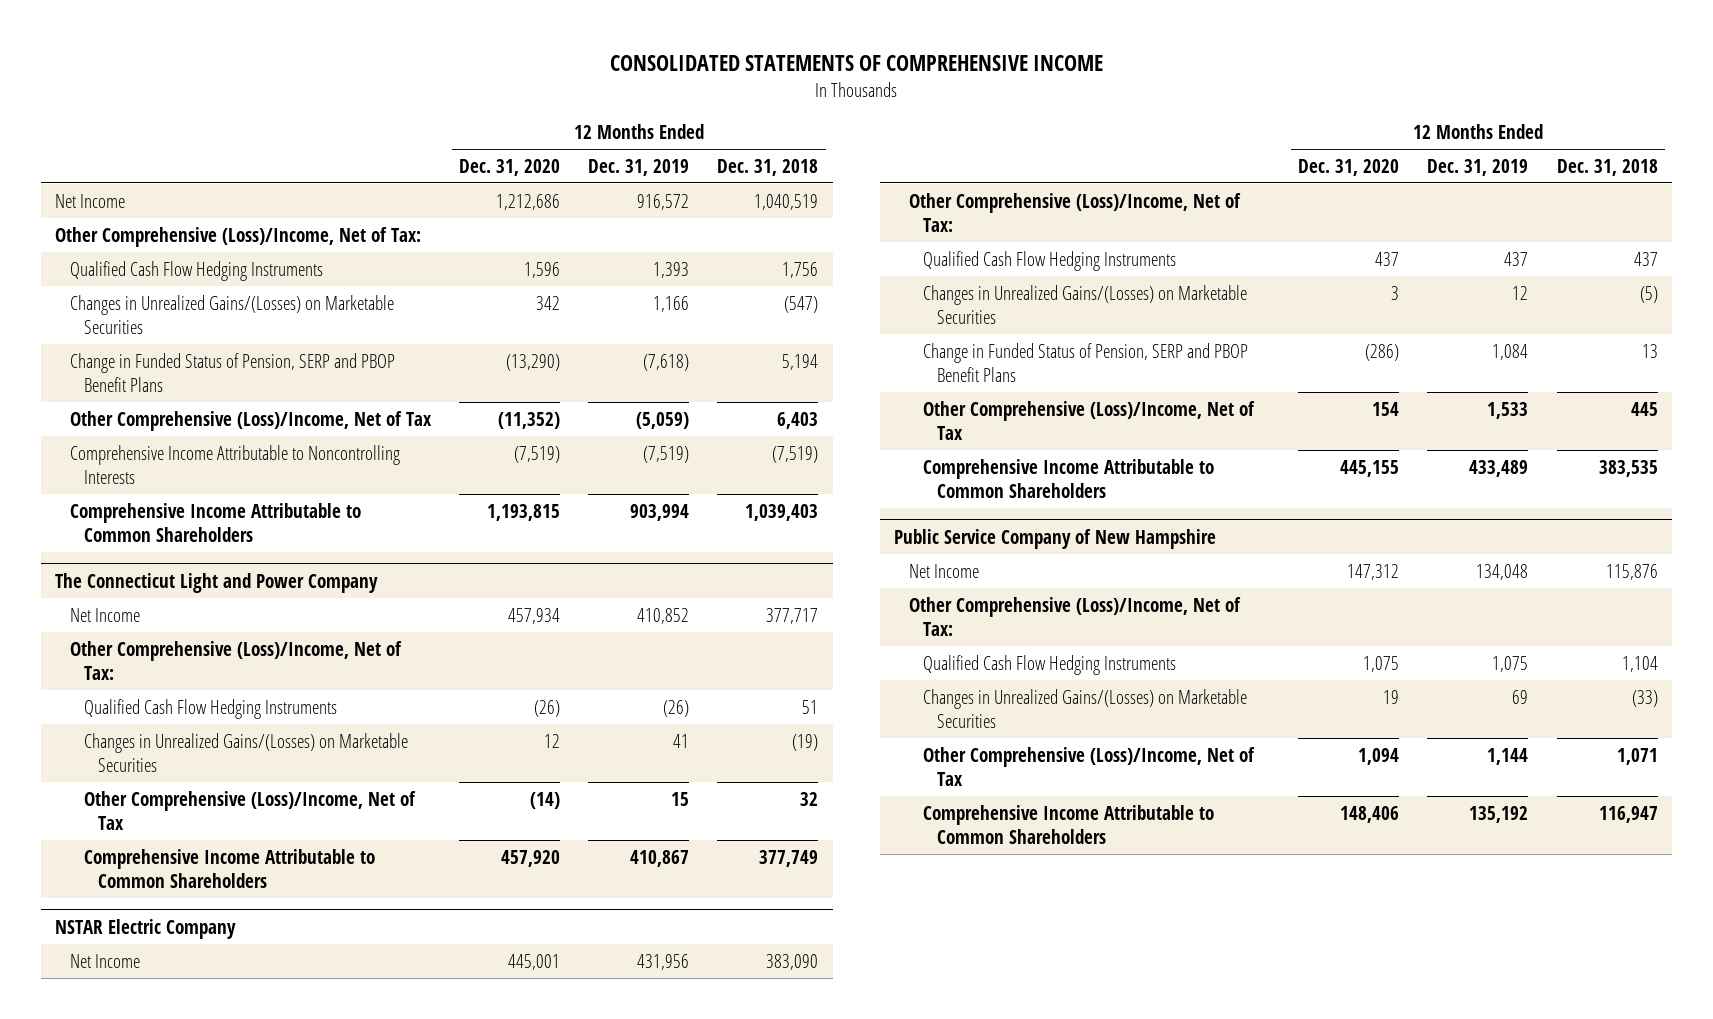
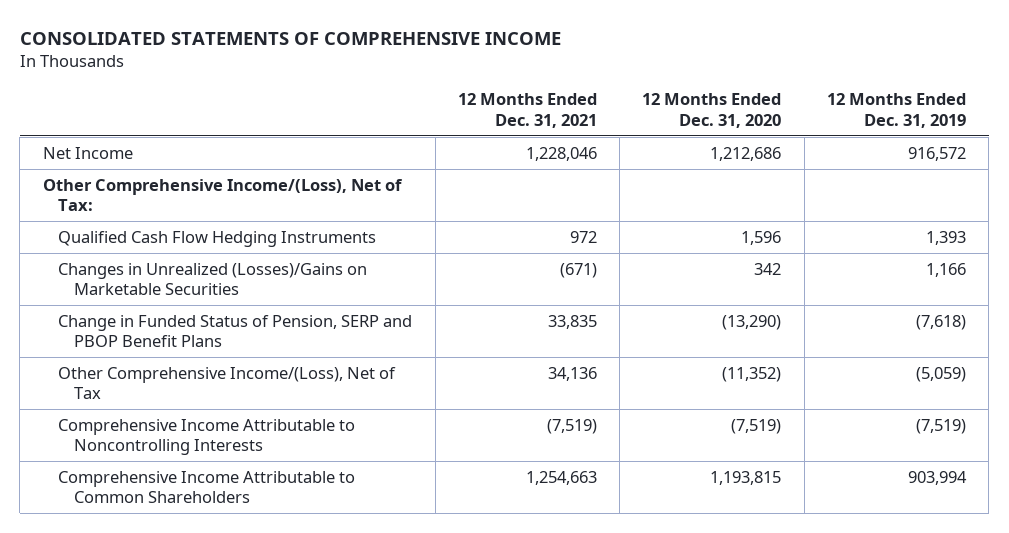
- | 12 Months Ended Dec. 31, 2020 | 12 Months Ended Dec. 31, 2019 | 12 Months Ended Dec. 31, 2018
+ | 12 Months Ended Dec. 31, 2021 | 12 Months Ended Dec. 31, 2020 | 12 Months Ended Dec. 31, 2019
- Other Comprehensive (Loss)/Income, Net of Tax:
+ Other Comprehensive Income/(Loss), Net of Tax:
- Changes in Unrealized Gains/(Losses) on Marketable Securities | 342 | 1,166 | (547)
+ Changes in Unrealized (Losses)/Gains on Marketable Securities | (671) | 342 | 1,166
- Other Comprehensive (Loss)/Income, Net of Tax | (11,352) | (5,059) | 6,403
+ Other Comprehensive Income/(Loss), Net of Tax | 34,136 | (11,352) | (5,059)
- The Connecticut Light and Power Company
- Net Income | 457,934 | 410,852 | 377,717
- Other Comprehensive (Loss)/Income, Net of Tax:
- Qualified Cash Flow Hedging Instruments | (26) | (26) | 51
- Changes in Unrealized Gains/(Losses) on Marketable Securities | 12 | 41 | (19)
- Other Comprehensive (Loss)/Income, Net of Tax | (14) | 15 | 32
- Comprehensive Income Attributable to Common Shareholders | 457,920 | 410,867 | 377,749
- NSTAR Electric Company
- Net Income | 445,001 | 431,956 | 383,090
- Other Comprehensive (Loss)/Income, Net of Tax:
- Qualified Cash Flow Hedging Instruments | 437 | 437 | 437
- Changes in Unrealized Gains/(Losses) on Marketable Securities | 3 | 12 | (5)
- Change in Funded Status of Pension, SERP and PBOP Benefit Plans | (286) | 1,084 | 13
- Other Comprehensive (Loss)/Income, Net of Tax | 154 | 1,533 | 445
- Comprehensive Income Attributable to Common Shareholders | 445,155 | 433,489 | 383,535
- Public Service Company of New Hampshire
- Net Income | 147,312 | 134,048 | 115,876
- Other Comprehensive (Loss)/Income, Net of Tax:
- Qualified Cash Flow Hedging Instruments | 1,075 | 1,075 | 1,104
- Changes in Unrealized Gains/(Losses) on Marketable Securities | 19 | 69 | (33)
- Other Comprehensive (Loss)/Income, Net of Tax | 1,094 | 1,144 | 1,071
- Comprehensive Income Attributable to Common Shareholders | 148,406 | 135,192 | 116,947

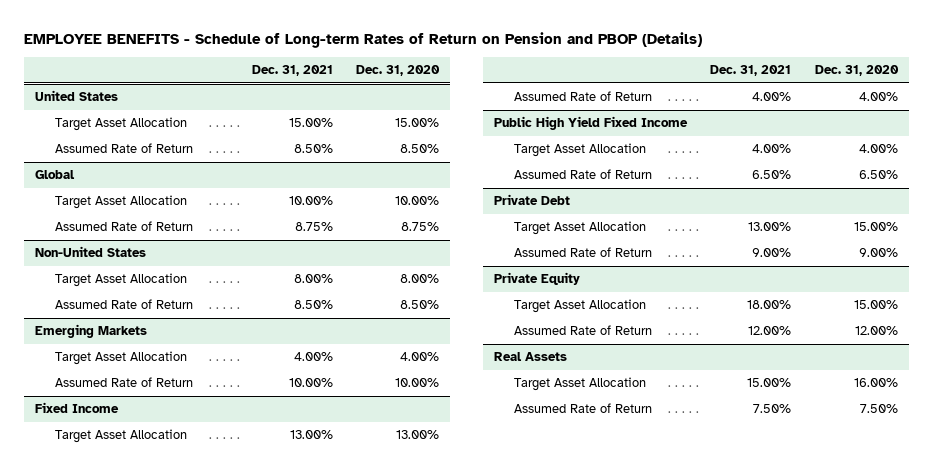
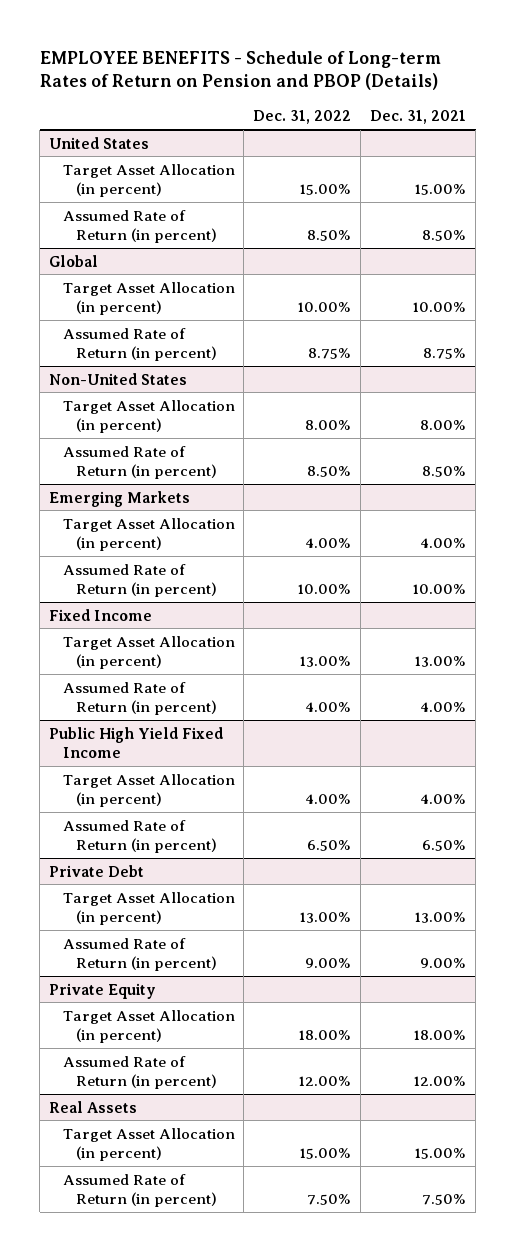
- | Dec. 31, 2021 | Dec. 31, 2020
+ | Dec. 31, 2022 | Dec. 31, 2021
@ United States
- Target Asset Allocation | 15.00% | 15.00%
- Assumed Rate of Return | 8.50% | 8.50%
+ Target Asset Allocation (in percent) | 15.00% | 15.00%
+ Assumed Rate of Return (in percent) | 8.50% | 8.50%
@ Global
- Target Asset Allocation | 10.00% | 10.00%
- Assumed Rate of Return | 8.75% | 8.75%
+ Target Asset Allocation (in percent) | 10.00% | 10.00%
+ Assumed Rate of Return (in percent) | 8.75% | 8.75%
@ Non-United States
- Target Asset Allocation | 8.00% | 8.00%
- Assumed Rate of Return | 8.50% | 8.50%
+ Target Asset Allocation (in percent) | 8.00% | 8.00%
+ Assumed Rate of Return (in percent) | 8.50% | 8.50%
@ Emerging Markets
- Target Asset Allocation | 4.00% | 4.00%
- Assumed Rate of Return | 10.00% | 10.00%
+ Target Asset Allocation (in percent) | 4.00% | 4.00%
+ Assumed Rate of Return (in percent) | 10.00% | 10.00%
@ Fixed Income
- Target Asset Allocation | 13.00% | 13.00%
- Assumed Rate of Return | 4.00% | 4.00%
+ Target Asset Allocation (in percent) | 13.00% | 13.00%
+ Assumed Rate of Return (in percent) | 4.00% | 4.00%
@ Public High Yield Fixed Income
- Target Asset Allocation | 4.00% | 4.00%
- Assumed Rate of Return | 6.50% | 6.50%
+ Target Asset Allocation (in percent) | 4.00% | 4.00%
+ Assumed Rate of Return (in percent) | 6.50% | 6.50%
@ Private Debt
- Target Asset Allocation | 13.00% | 15.00%
- Assumed Rate of Return | 9.00% | 9.00%
+ Target Asset Allocation (in percent) | 13.00% | 13.00%
+ Assumed Rate of Return (in percent) | 9.00% | 9.00%
@ Private Equity
- Target Asset Allocation | 18.00% | 15.00%
- Assumed Rate of Return | 12.00% | 12.00%
+ Target Asset Allocation (in percent) | 18.00% | 18.00%
+ Assumed Rate of Return (in percent) | 12.00% | 12.00%
@ Real Assets
- Target Asset Allocation | 15.00% | 16.00%
- Assumed Rate of Return | 7.50% | 7.50%
+ Target Asset Allocation (in percent) | 15.00% | 15.00%
+ Assumed Rate of Return (in percent) | 7.50% | 7.50%

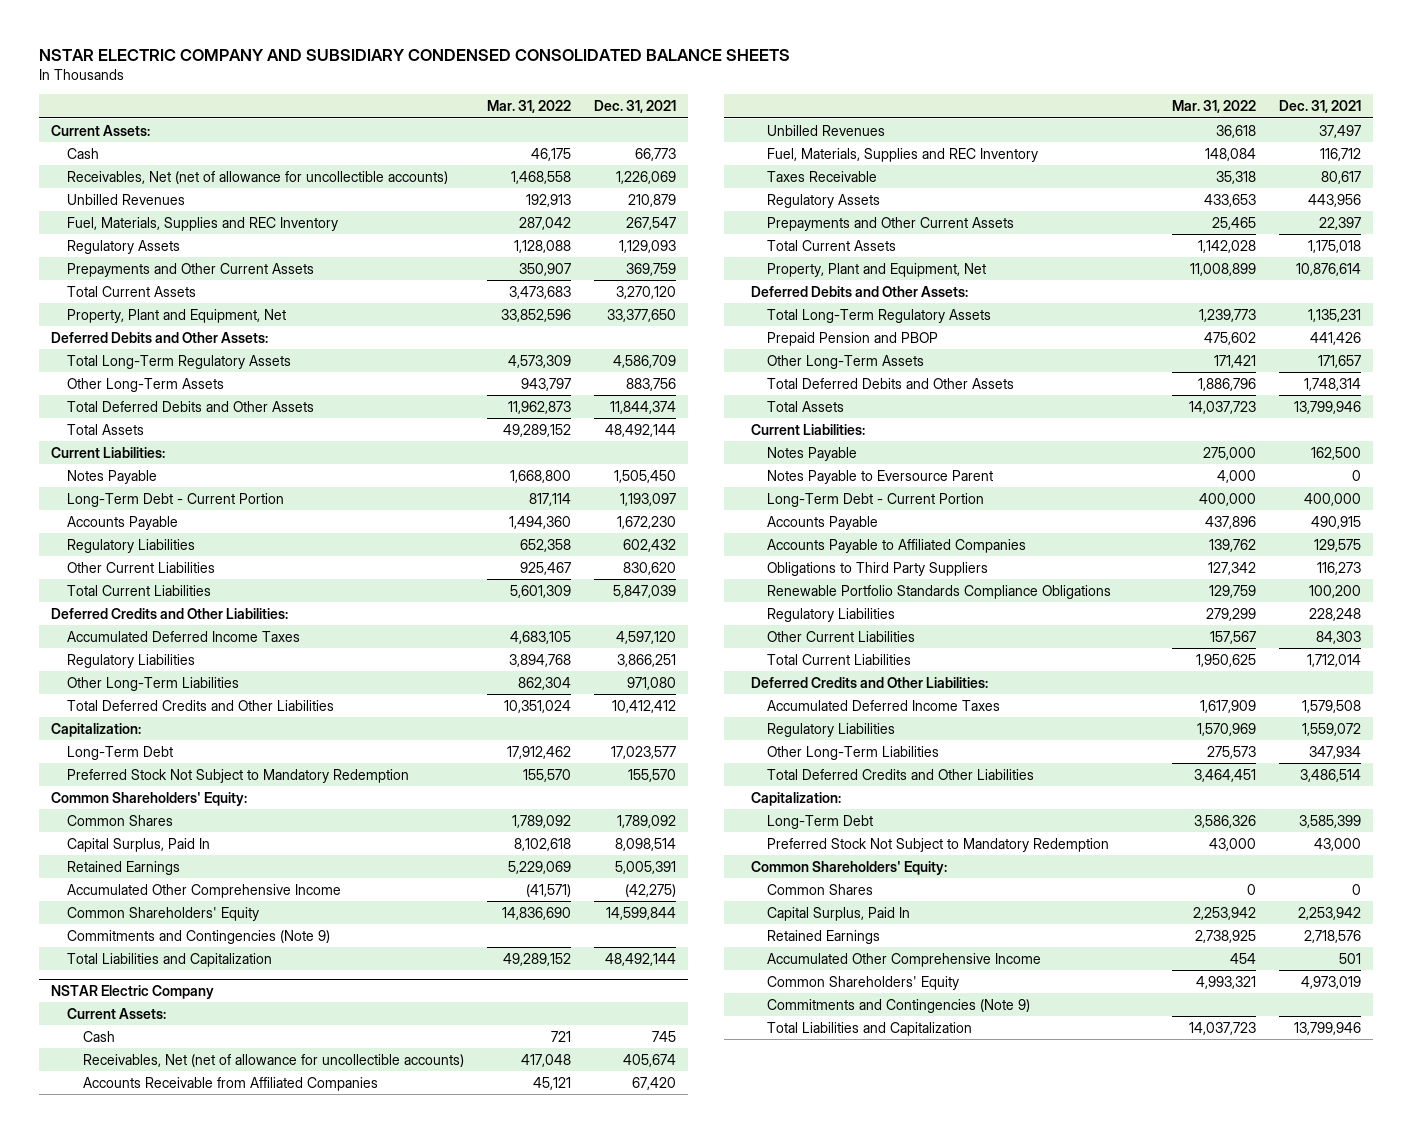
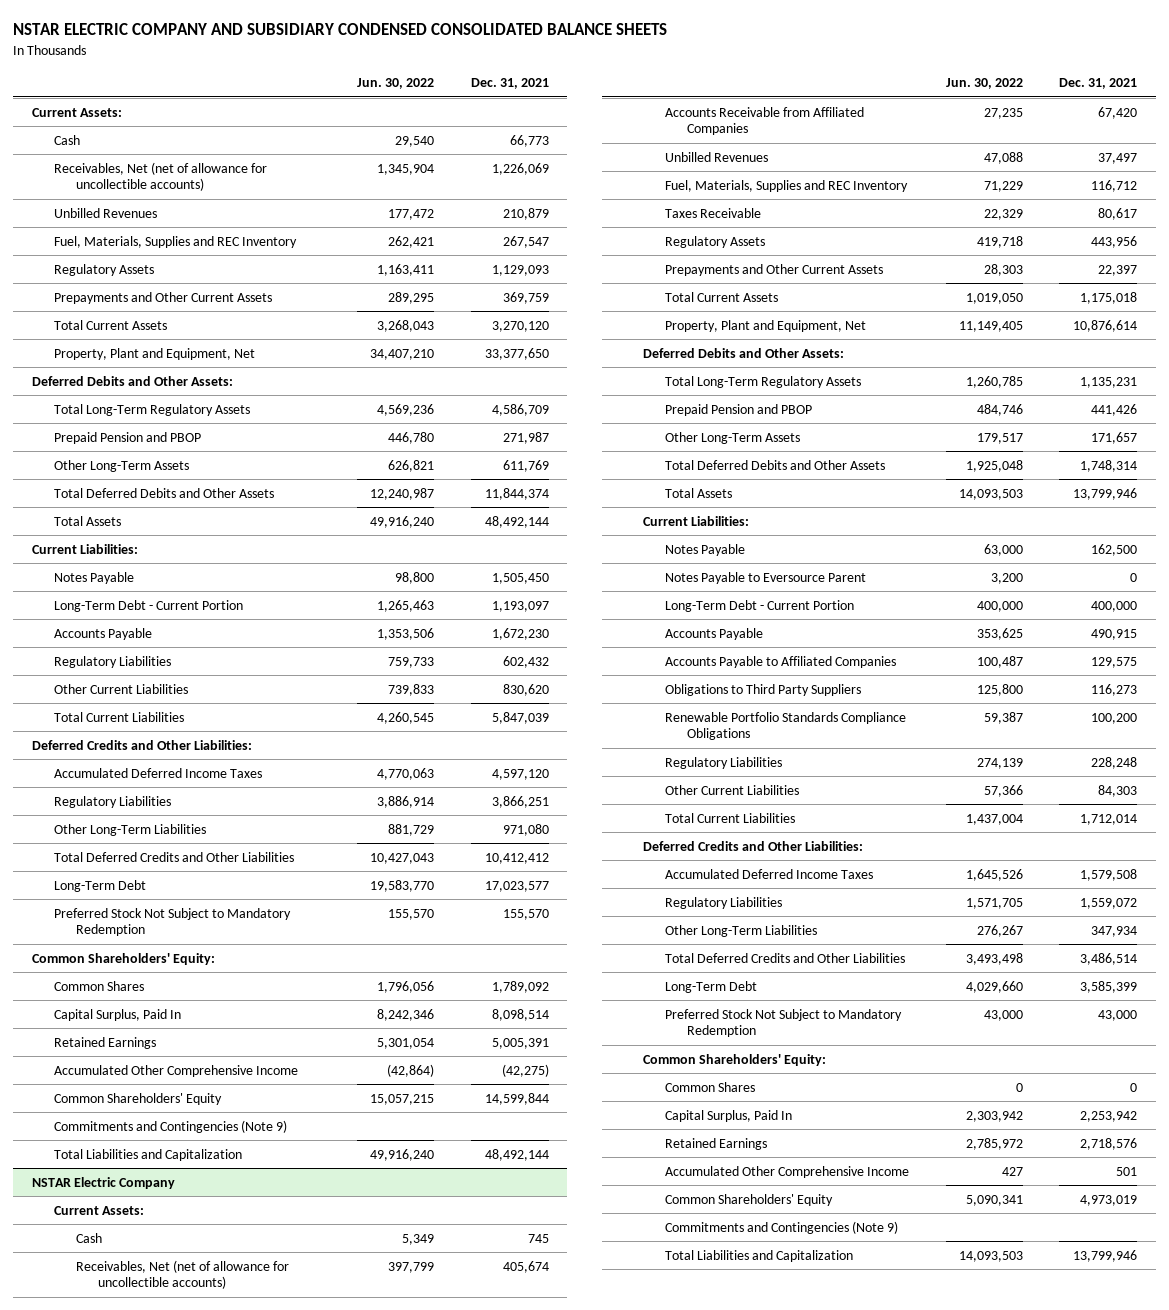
- | Mar. 31, 2022 | Dec. 31, 2021
+ | Jun. 30, 2022 | Dec. 31, 2021
- Other Long-Term Assets | 943,797 | 883,756
+ Prepaid Pension and PBOP | 446,780 | 271,987
+ Other Long-Term Assets | 626,821 | 611,769
- Capitalization:
@ NSTAR Electric Company
- Capitalization:

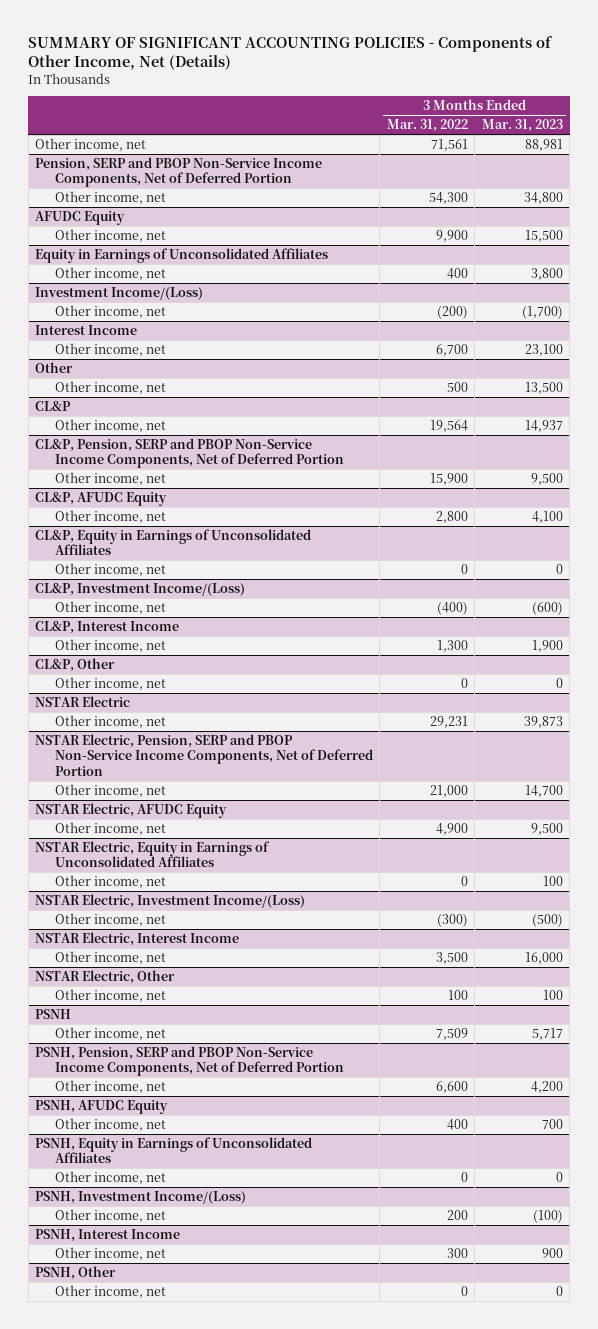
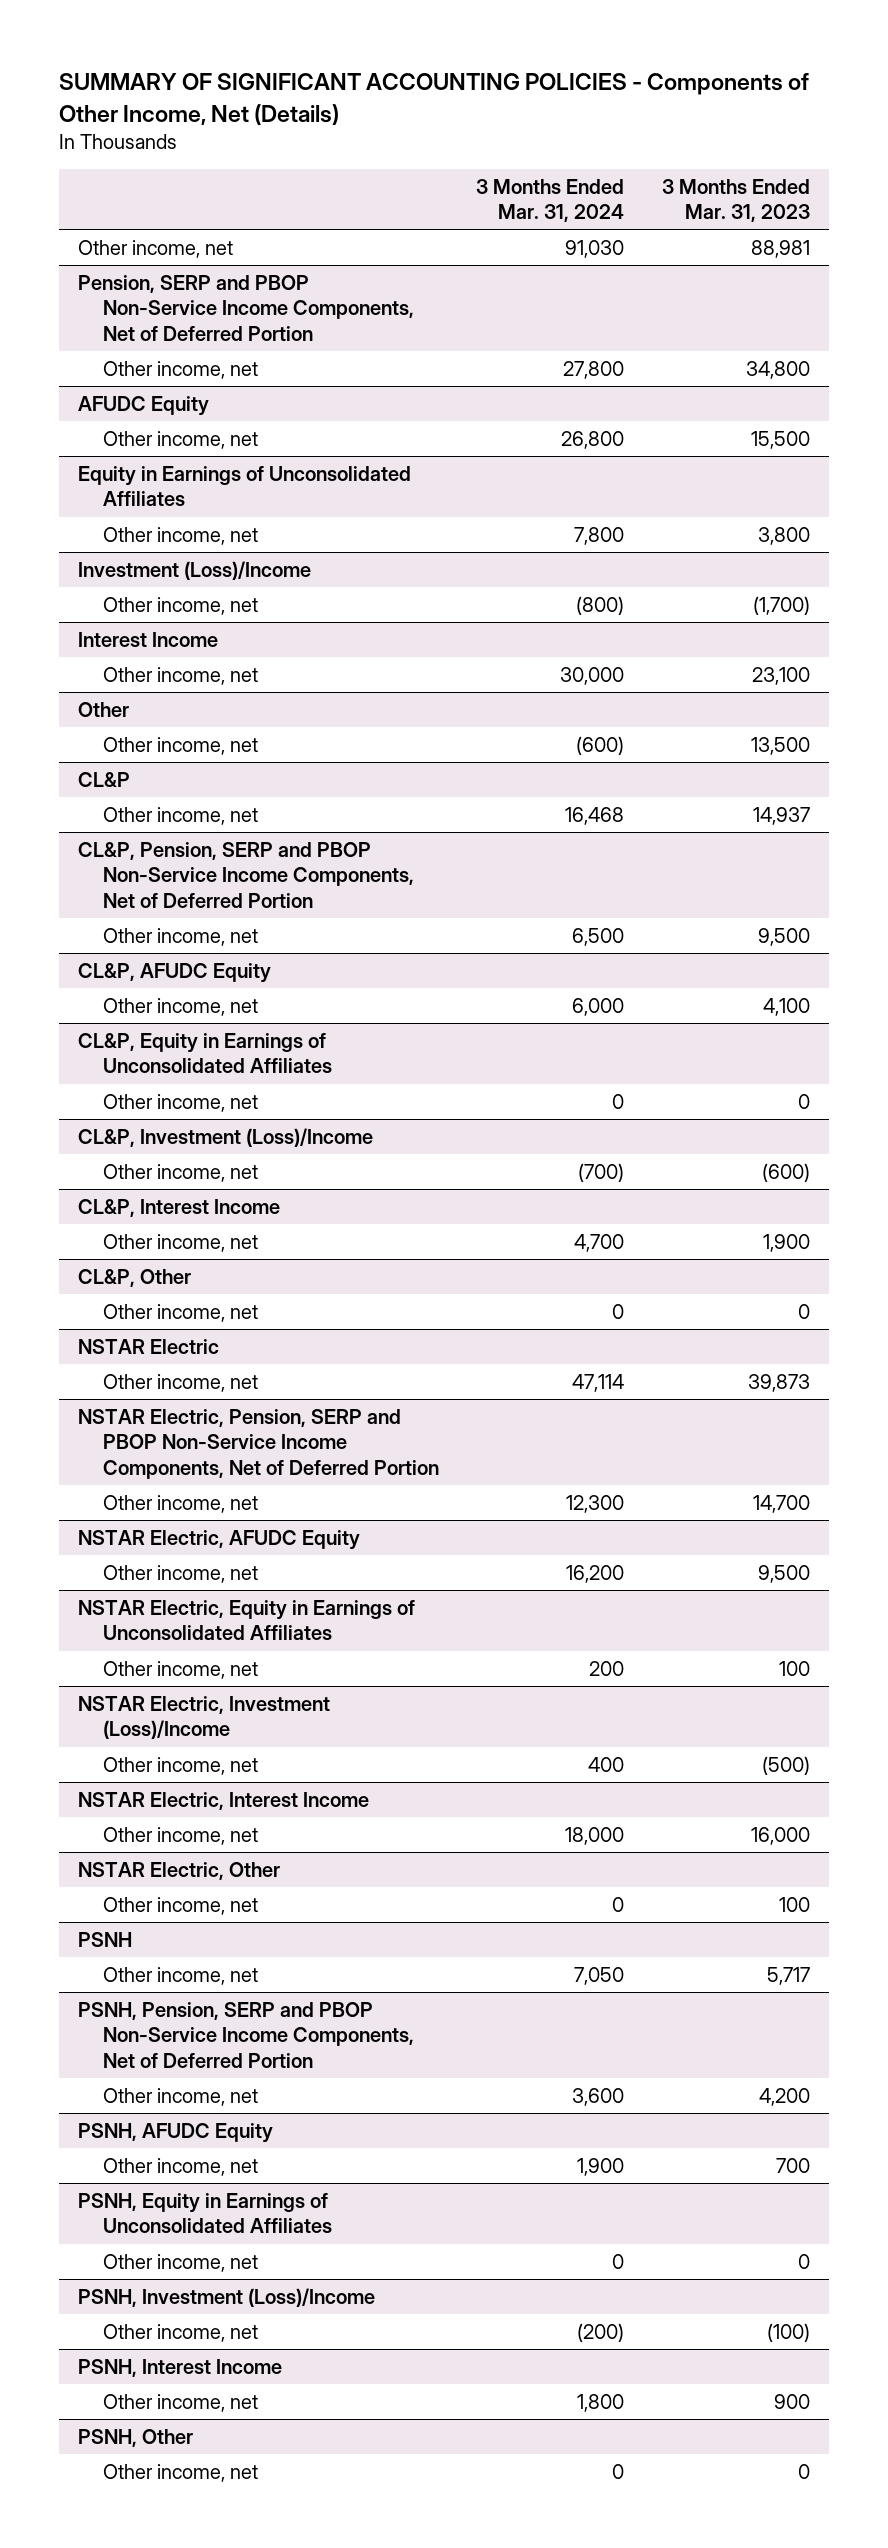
- | 3 Months Ended Mar. 31, 2022 | 3 Months Ended Mar. 31, 2023
+ | 3 Months Ended Mar. 31, 2024 | 3 Months Ended Mar. 31, 2023
- Investment Income/(Loss)
+ Investment (Loss)/Income
- CL&P, Investment Income/(Loss)
+ CL&P, Investment (Loss)/Income
- NSTAR Electric, Investment Income/(Loss)
+ NSTAR Electric, Investment (Loss)/Income
- PSNH, Investment Income/(Loss)
+ PSNH, Investment (Loss)/Income

